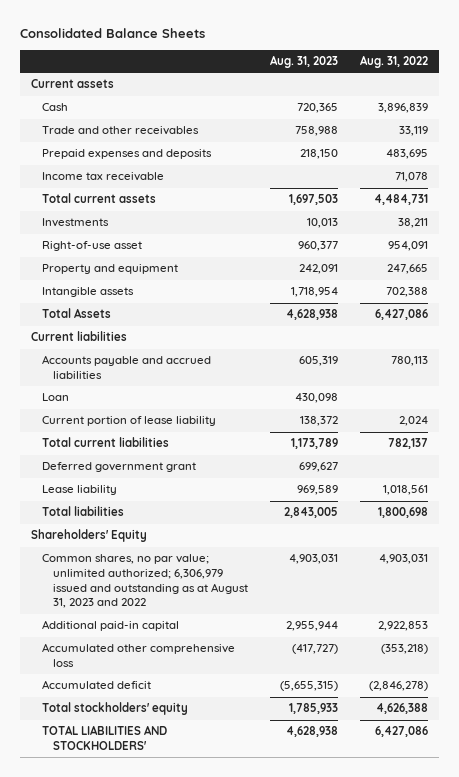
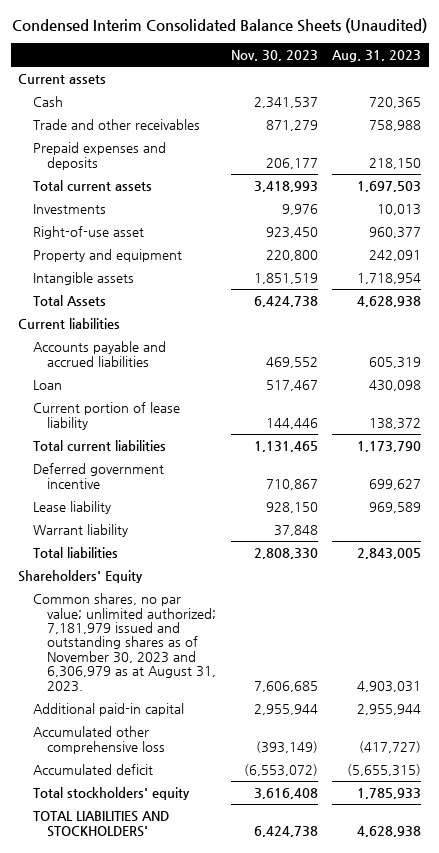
- Consolidated Balance Sheets
+ Condensed Interim Consolidated Balance Sheets (Unaudited)
- | Aug. 31, 2023 | Aug. 31, 2022
+ | Nov. 30, 2023 | Aug. 31, 2023
- Income tax receivable | | 71,078
- Total current liabilities | 1,173,789 | 782,137
- Deferred government grant | 699,627 |
+ Total current liabilities | 1,131,465 | 1,173,790
+ Deferred government incentive | 710,867 | 699,627
+ Warrant liability | 37,848 |
- Common shares, no par value; unlimited authorized; 6,306,979 issued and outstanding as at August 31, 2023 and 2022 | 4,903,031 | 4,903,031
+ Common shares, no par value; unlimited authorized; 7,181,979 issued and outstanding shares as of November 30, 2023 and 6,306,979 as at August 31, 2023. | 7,606,685 | 4,903,031

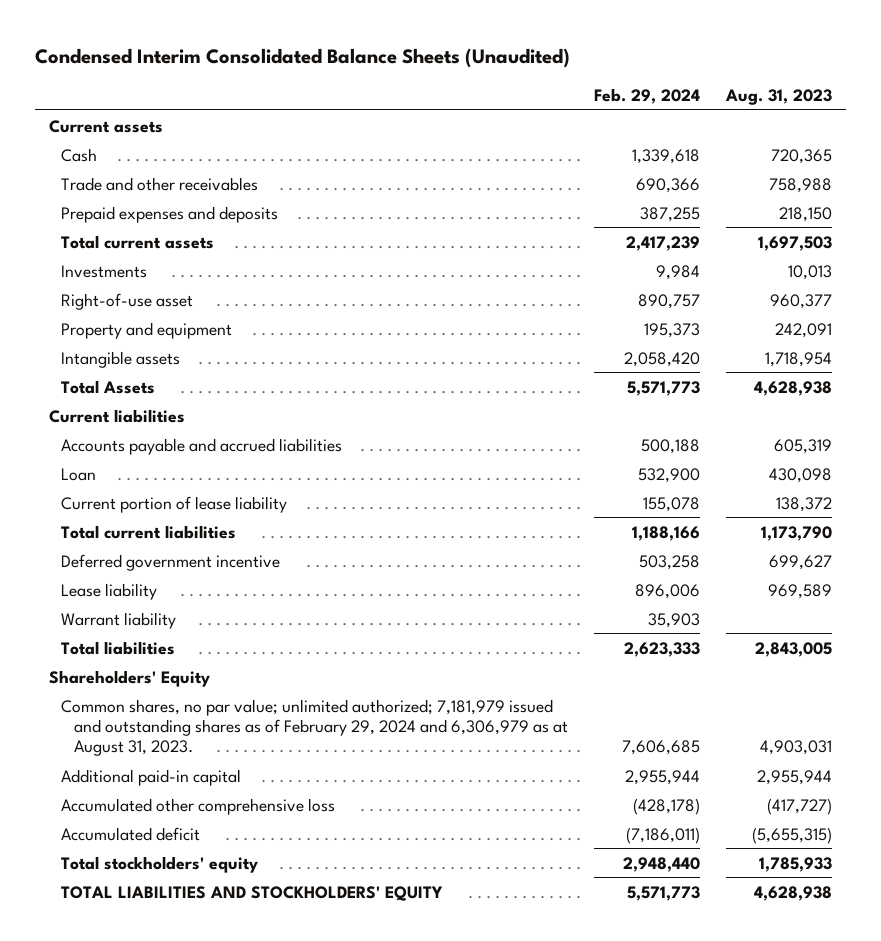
- | Nov. 30, 2023 | Aug. 31, 2023
+ | Feb. 29, 2024 | Aug. 31, 2023
- Common shares, no par value; unlimited authorized; 7,181,979 issued and outstanding shares as of November 30, 2023 and 6,306,979 as at August 31, 2023. | 7,606,685 | 4,903,031
+ Common shares, no par value; unlimited authorized; 7,181,979 issued and outstanding shares as of February 29, 2024 and 6,306,979 as at August 31, 2023. | 7,606,685 | 4,903,031
- TOTAL LIABILITIES AND STOCKHOLDERS' | 6,424,738 | 4,628,938
+ TOTAL LIABILITIES AND STOCKHOLDERS' EQUITY | 5,571,773 | 4,628,938

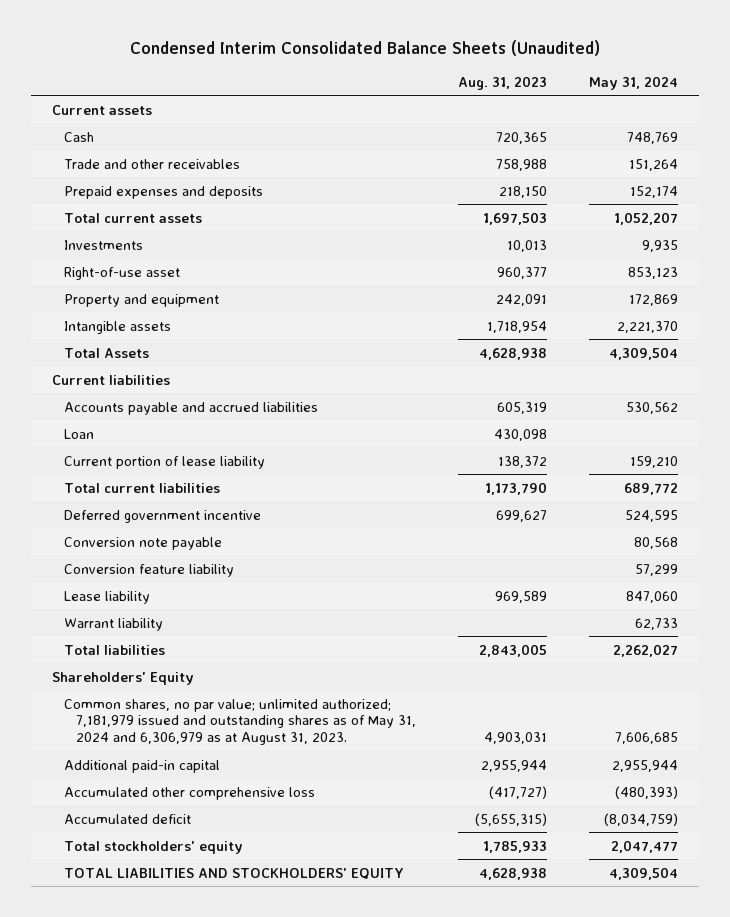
- | Feb. 29, 2024 | Aug. 31, 2023
+ | Aug. 31, 2023 | May 31, 2024
+ Conversion note payable | | 80,568
+ Conversion feature liability | | 57,299
- Common shares, no par value; unlimited authorized; 7,181,979 issued and outstanding shares as of February 29, 2024 and 6,306,979 as at August 31, 2023. | 7,606,685 | 4,903,031
+ Common shares, no par value; unlimited authorized; 7,181,979 issued and outstanding shares as of May 31, 2024 and 6,306,979 as at August 31, 2023. | 4,903,031 | 7,606,685

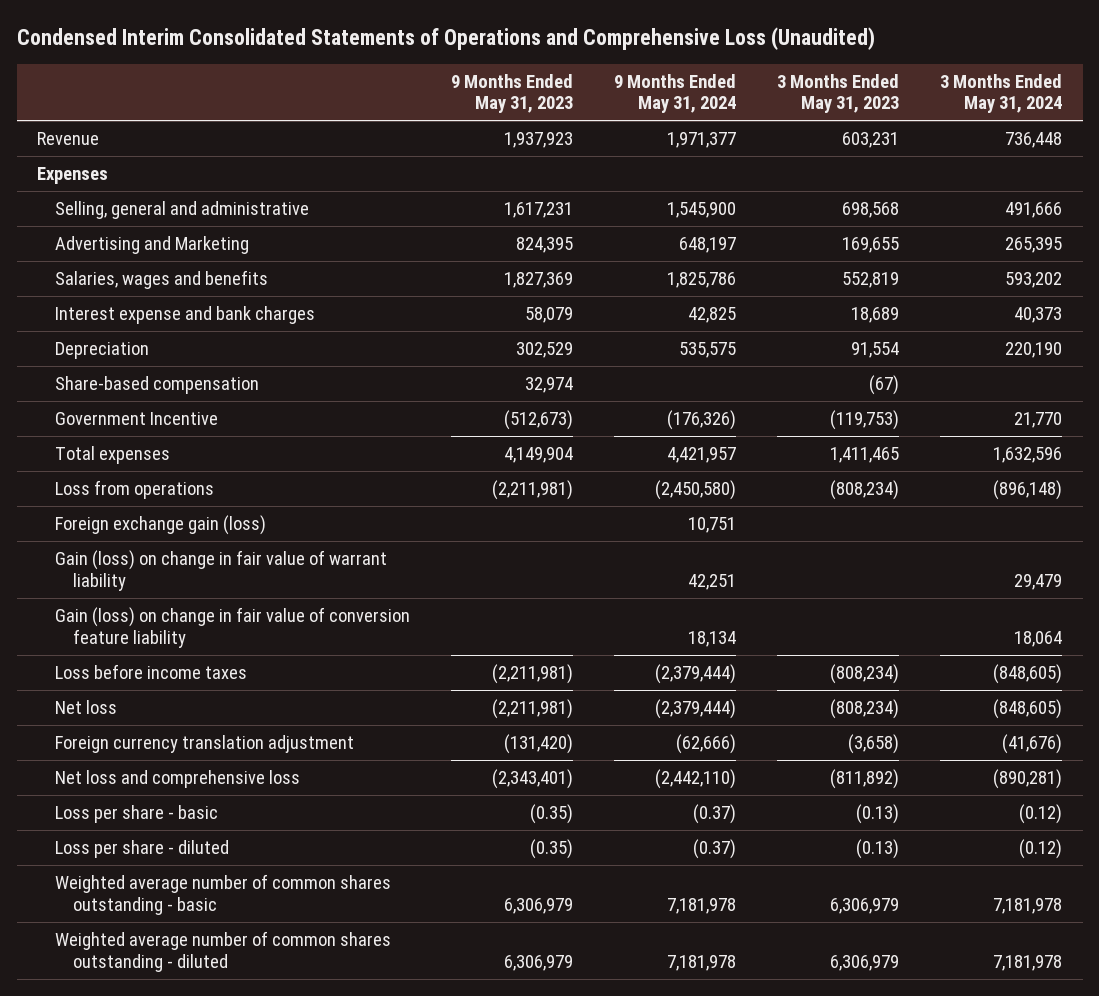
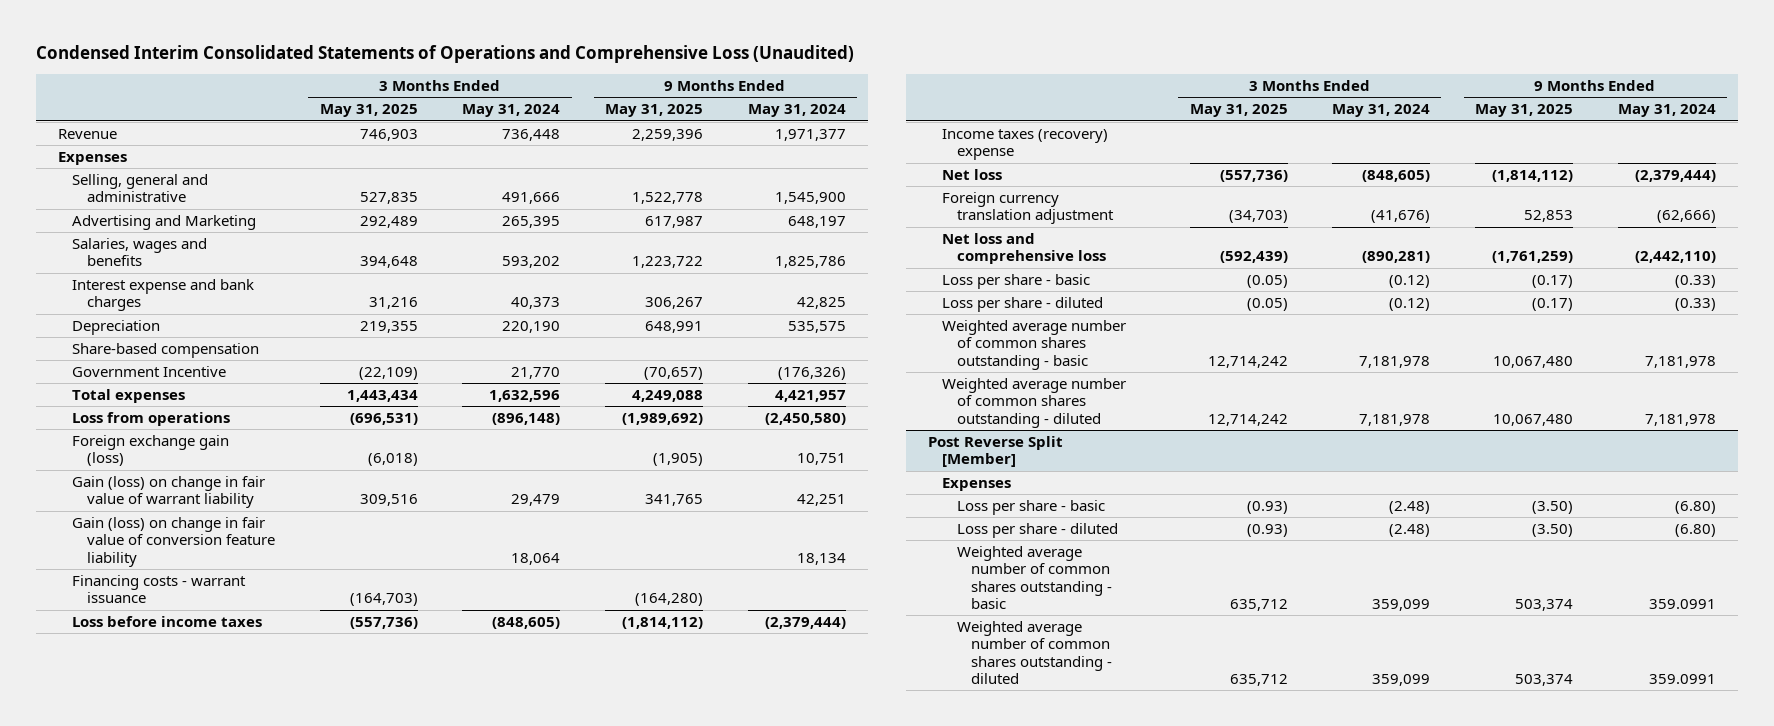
- | 9 Months Ended May 31, 2023 | 9 Months Ended May 31, 2024 | 3 Months Ended May 31, 2023 | 3 Months Ended May 31, 2024
+ | 3 Months Ended May 31, 2025 | 3 Months Ended May 31, 2024 | 9 Months Ended May 31, 2025 | 9 Months Ended May 31, 2024
+ Financing costs - warrant issuance | (164,703) | | (164,280) |
+ Income taxes (recovery) expense
- Loss per share - basic | (0.35) | (0.37) | (0.13) | (0.12)
- Loss per share - diluted | (0.35) | (0.37) | (0.13) | (0.12)
+ Loss per share - basic | (0.05) | (0.12) | (0.17) | (0.33)
+ Loss per share - diluted | (0.05) | (0.12) | (0.17) | (0.33)
+ Post Reverse Split [Member]
+ Expenses
+ Loss per share - basic | (0.93) | (2.48) | (3.50) | (6.80)
+ Loss per share - diluted | (0.93) | (2.48) | (3.50) | (6.80)
+ Weighted average number of common shares outstanding - basic | 635,712 | 359,099 | 503,374 | 359.0991
+ Weighted average number of common shares outstanding - diluted | 635,712 | 359,099 | 503,374 | 359.0991

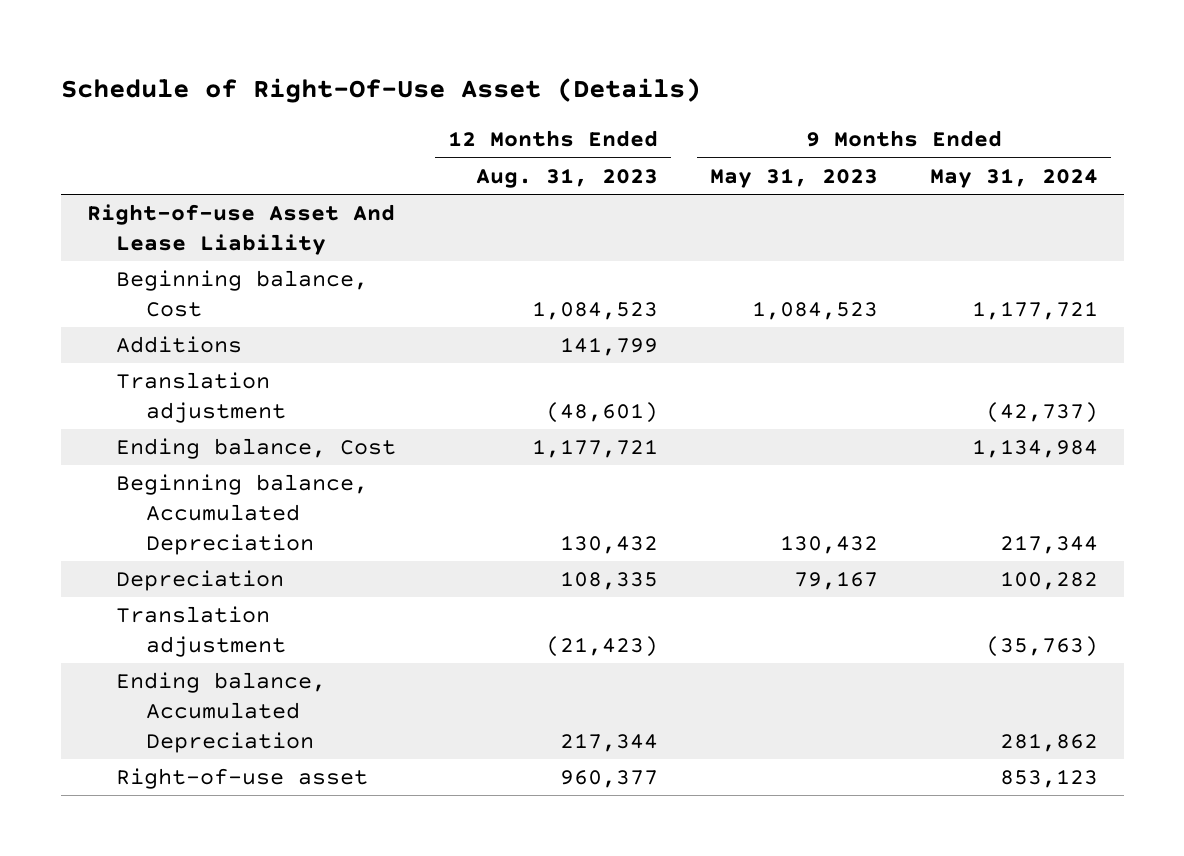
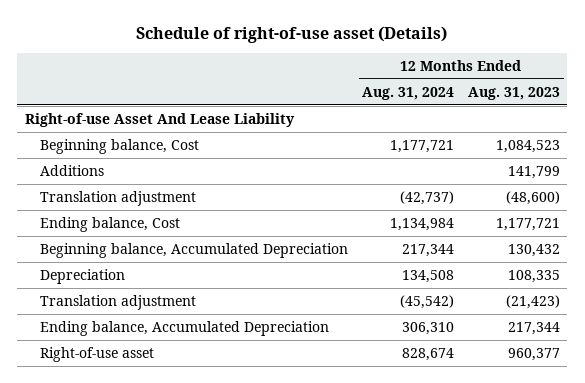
- Schedule of Right-Of-Use Asset (Details)
+ Schedule of right-of-use asset (Details)
- | 12 Months Ended Aug. 31, 2023 | 9 Months Ended May 31, 2023 | 9 Months Ended May 31, 2024
+ | 12 Months Ended Aug. 31, 2024 | 12 Months Ended Aug. 31, 2023
- Translation adjustment | (48,601) | | (42,737)
+ Translation adjustment | (42,737) | (48,600)

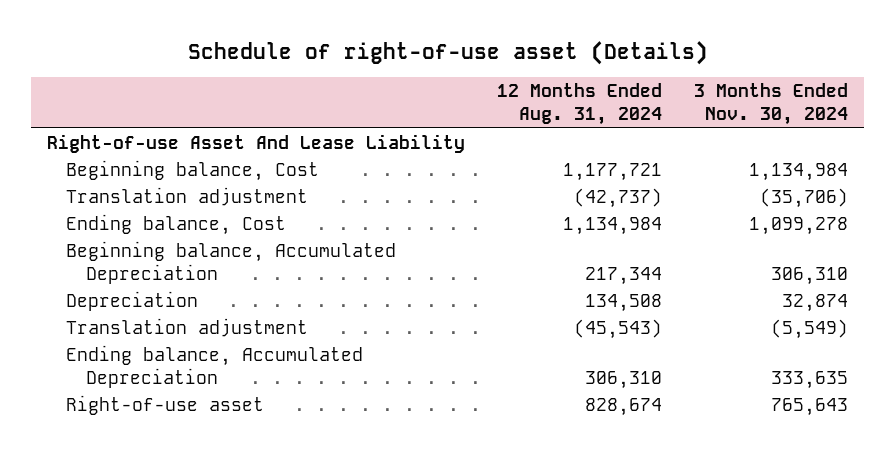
- | 12 Months Ended Aug. 31, 2024 | 12 Months Ended Aug. 31, 2023
+ | 12 Months Ended Aug. 31, 2024 | 3 Months Ended Nov. 30, 2024
- Additions | | 141,799
- Translation adjustment | (45,542) | (21,423)
+ Translation adjustment | (45,543) | (5,549)

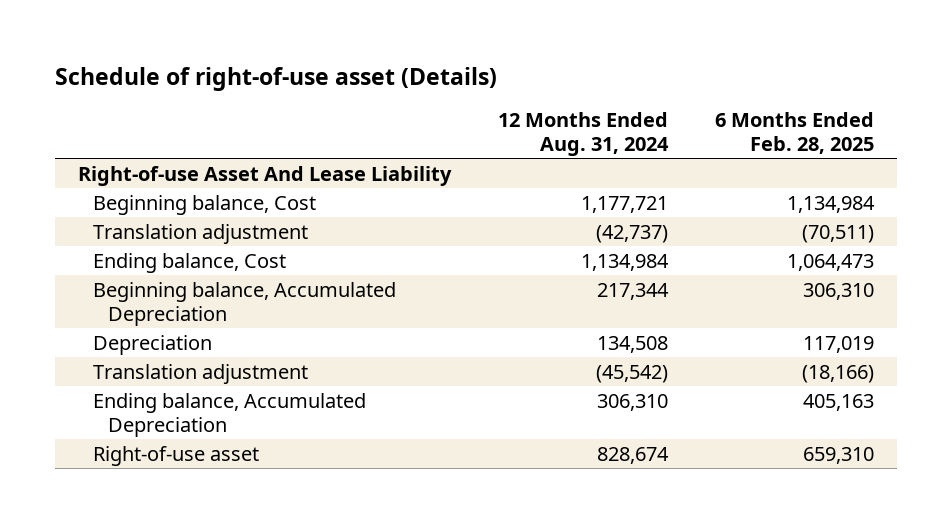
- | 12 Months Ended Aug. 31, 2024 | 3 Months Ended Nov. 30, 2024
+ | 12 Months Ended Aug. 31, 2024 | 6 Months Ended Feb. 28, 2025
- Translation adjustment | (45,543) | (5,549)
+ Translation adjustment | (45,542) | (18,166)

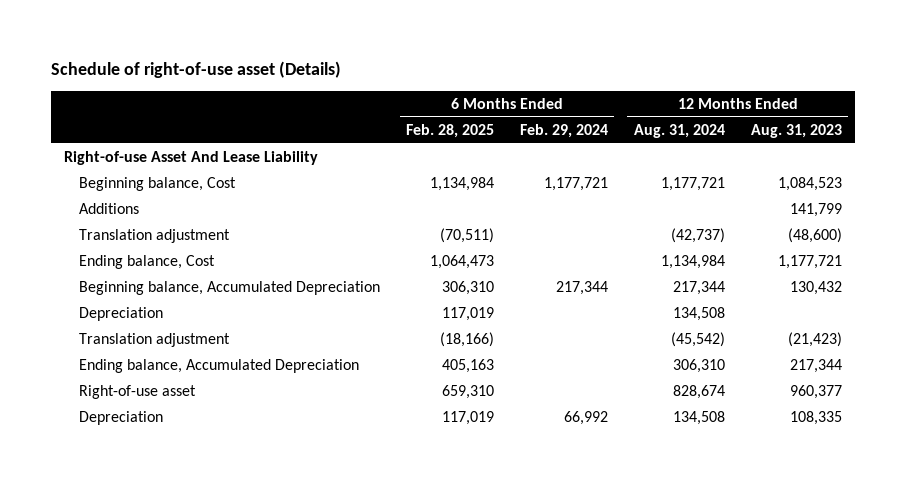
- | 12 Months Ended Aug. 31, 2024 | 6 Months Ended Feb. 28, 2025
+ | 6 Months Ended Feb. 28, 2025 | 6 Months Ended Feb. 29, 2024 | 12 Months Ended Aug. 31, 2024 | 12 Months Ended Aug. 31, 2023
+ Additions | | | | 141,799
+ Depreciation | 117,019 | 66,992 | 134,508 | 108,335

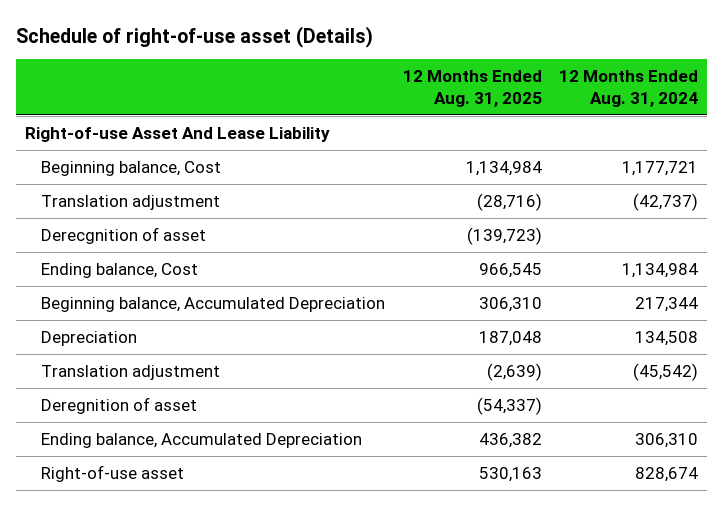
- | 6 Months Ended Feb. 28, 2025 | 6 Months Ended Feb. 29, 2024 | 12 Months Ended Aug. 31, 2024 | 12 Months Ended Aug. 31, 2023
+ | 12 Months Ended Aug. 31, 2025 | 12 Months Ended Aug. 31, 2024
- Additions | | | | 141,799
+ Derecgnition of asset | (139,723) |
+ Deregnition of asset | (54,337) |
- Depreciation | 117,019 | 66,992 | 134,508 | 108,335

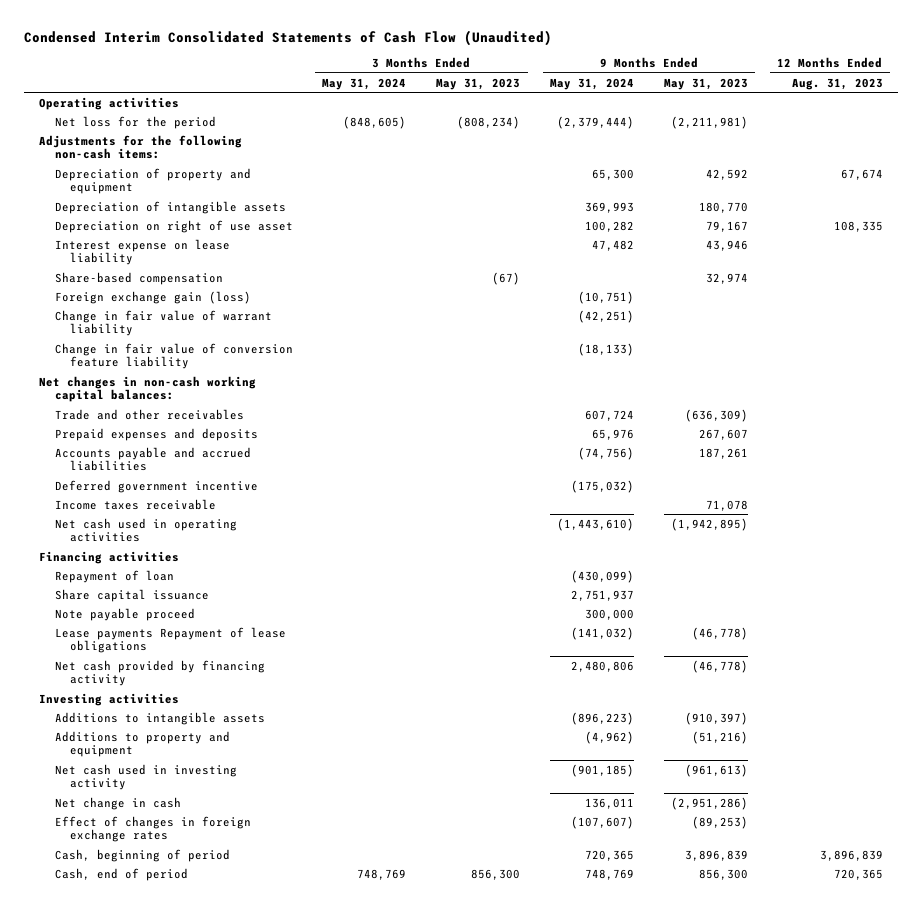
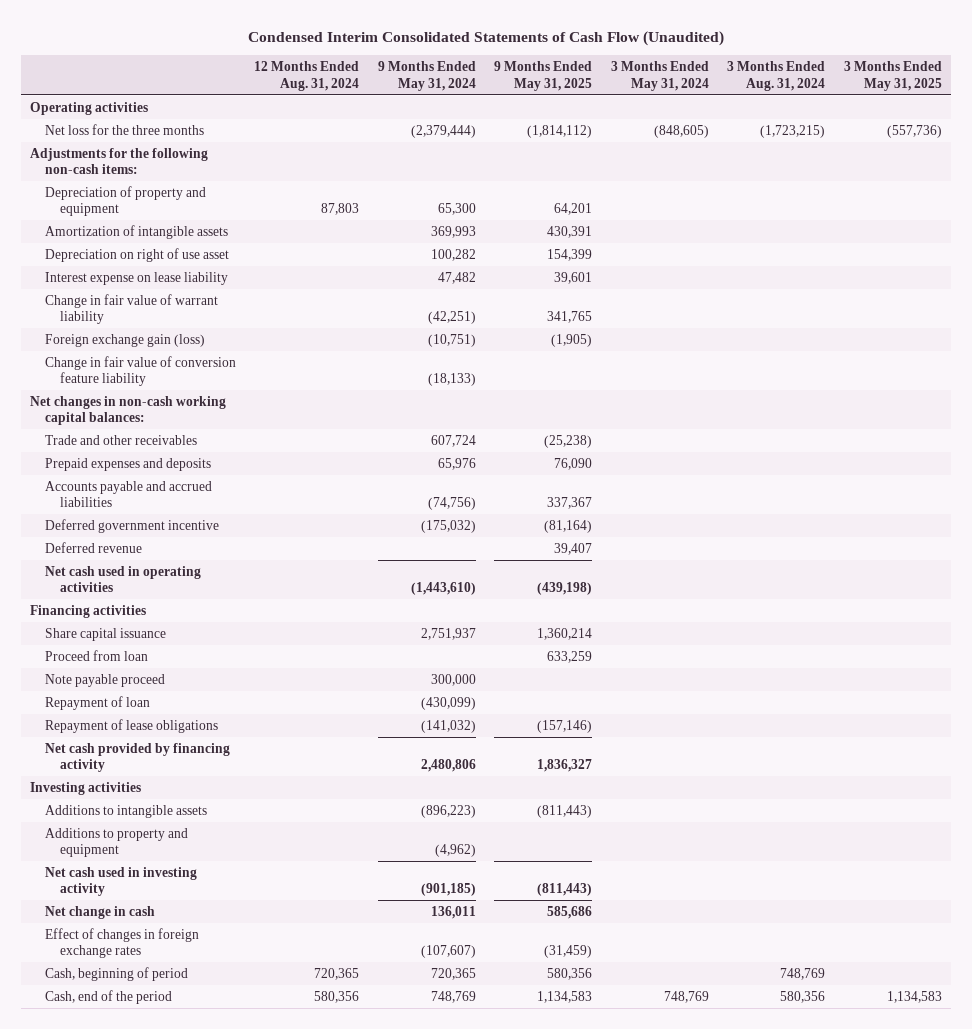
- | 3 Months Ended May 31, 2024 | 3 Months Ended May 31, 2023 | 9 Months Ended May 31, 2024 | 9 Months Ended May 31, 2023 | 12 Months Ended Aug. 31, 2023
+ | 12 Months Ended Aug. 31, 2024 | 9 Months Ended May 31, 2024 | 9 Months Ended May 31, 2025 | 3 Months Ended May 31, 2024 | 3 Months Ended Aug. 31, 2024 | 3 Months Ended May 31, 2025
- Net loss for the period | (848,605) | (808,234) | (2,379,444) | (2,211,981) |
+ Net loss for the three months | | (2,379,444) | (1,814,112) | (848,605) | (1,723,215) | (557,736)
- Depreciation of intangible assets | | | 369,993 | 180,770 |
+ Amortization of intangible assets | | 369,993 | 430,391 | | |
- Share-based compensation | | (67) | | 32,974 |
moved down: Foreign exchange gain (loss) | | (10,751) | (1,905) | | |
- Income taxes receivable | | | | 71,078 |
+ Deferred revenue | | | 39,407 | | |
+ Proceed from loan | | | 633,259 | | |
- Lease payments Repayment of lease obligations | | | (141,032) | (46,778) |
moved down: Repayment of loan | | (430,099) | | | |
+ Repayment of lease obligations | | (141,032) | (157,146) | | |
- Cash, end of period | 748,769 | 856,300 | 748,769 | 856,300 | 720,365
+ Cash, end of the period | 580,356 | 748,769 | 1,134,583 | 748,769 | 580,356 | 1,134,583

